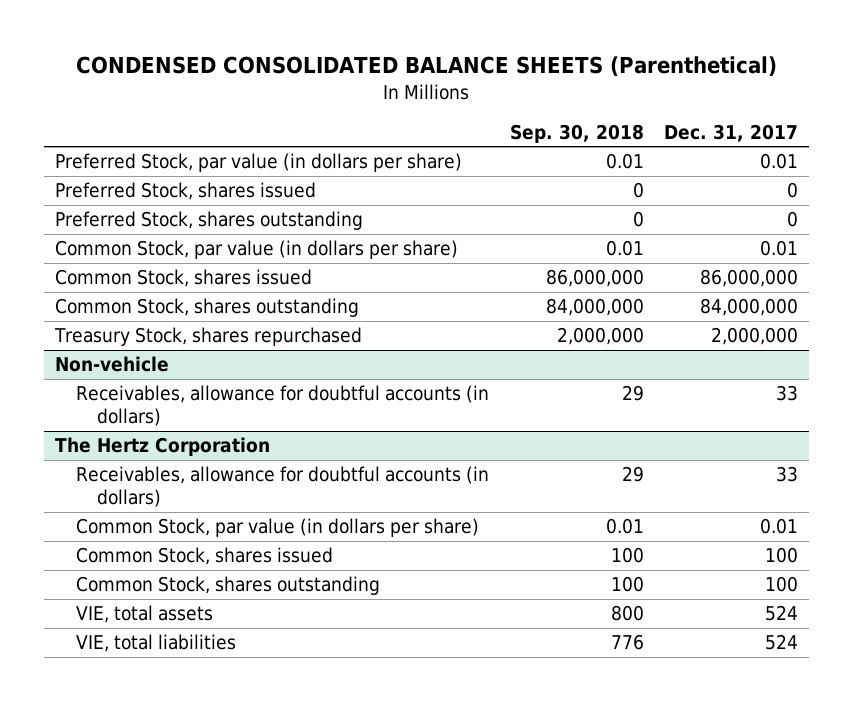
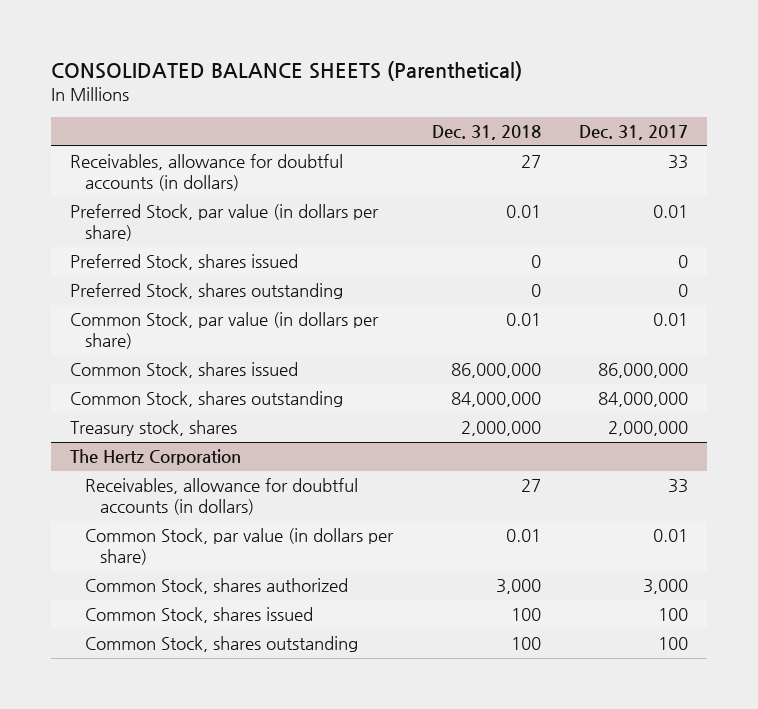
- CONDENSED CONSOLIDATED BALANCE SHEETS (Parenthetical)
+ CONSOLIDATED BALANCE SHEETS (Parenthetical)
- | Sep. 30, 2018 | Dec. 31, 2017
+ | Dec. 31, 2018 | Dec. 31, 2017
+ Receivables, allowance for doubtful accounts (in dollars) | 27 | 33
- Treasury Stock, shares repurchased | 2,000,000 | 2,000,000
- Non-vehicle
- Receivables, allowance for doubtful accounts (in dollars) | 29 | 33
+ Treasury stock, shares | 2,000,000 | 2,000,000
@ The Hertz Corporation
+ Common Stock, shares authorized | 3,000 | 3,000
- VIE, total assets | 800 | 524
- VIE, total liabilities | 776 | 524

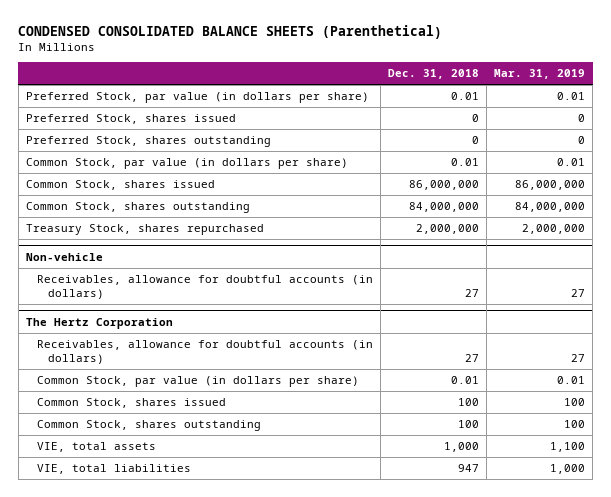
- CONSOLIDATED BALANCE SHEETS (Parenthetical)
+ CONDENSED CONSOLIDATED BALANCE SHEETS (Parenthetical)
- | Dec. 31, 2018 | Dec. 31, 2017
+ | Dec. 31, 2018 | Mar. 31, 2019
- Receivables, allowance for doubtful accounts (in dollars) | 27 | 33
- Treasury stock, shares | 2,000,000 | 2,000,000
+ Treasury Stock, shares repurchased | 2,000,000 | 2,000,000
+ Non-vehicle
+ Receivables, allowance for doubtful accounts (in dollars) | 27 | 27
@ The Hertz Corporation
- Common Stock, shares authorized | 3,000 | 3,000
+ VIE, total assets | 1,000 | 1,100
+ VIE, total liabilities | 947 | 1,000

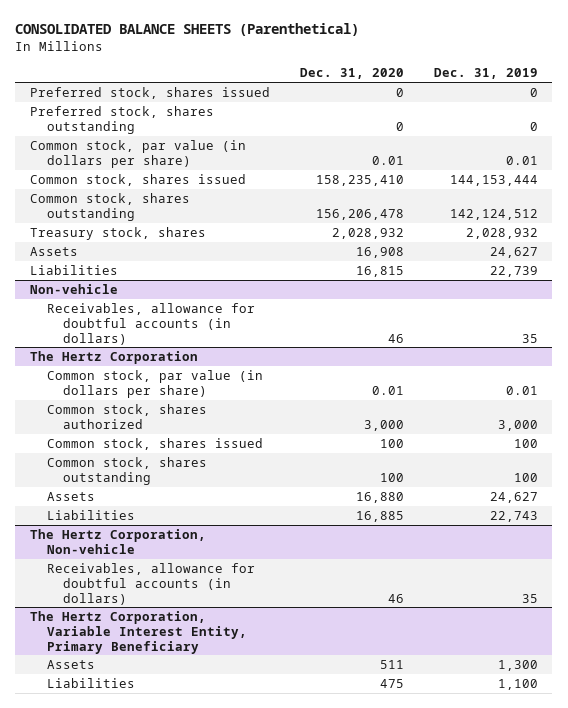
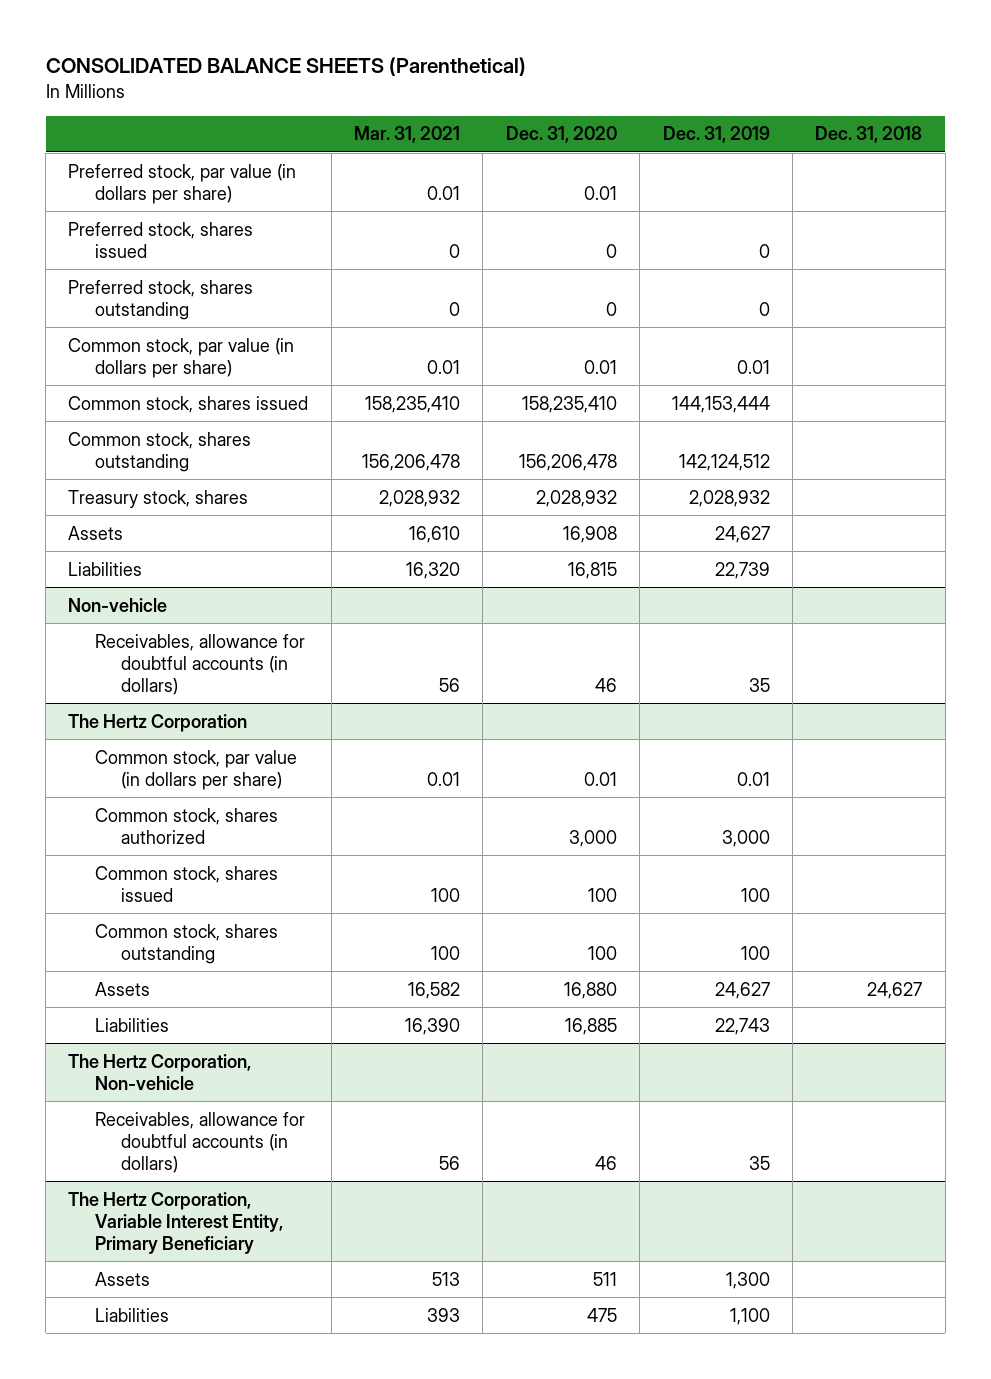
- | Dec. 31, 2020 | Dec. 31, 2019
+ | Mar. 31, 2021 | Dec. 31, 2020 | Dec. 31, 2019 | Dec. 31, 2018
+ Preferred stock, par value (in dollars per share) | 0.01 | 0.01 | |

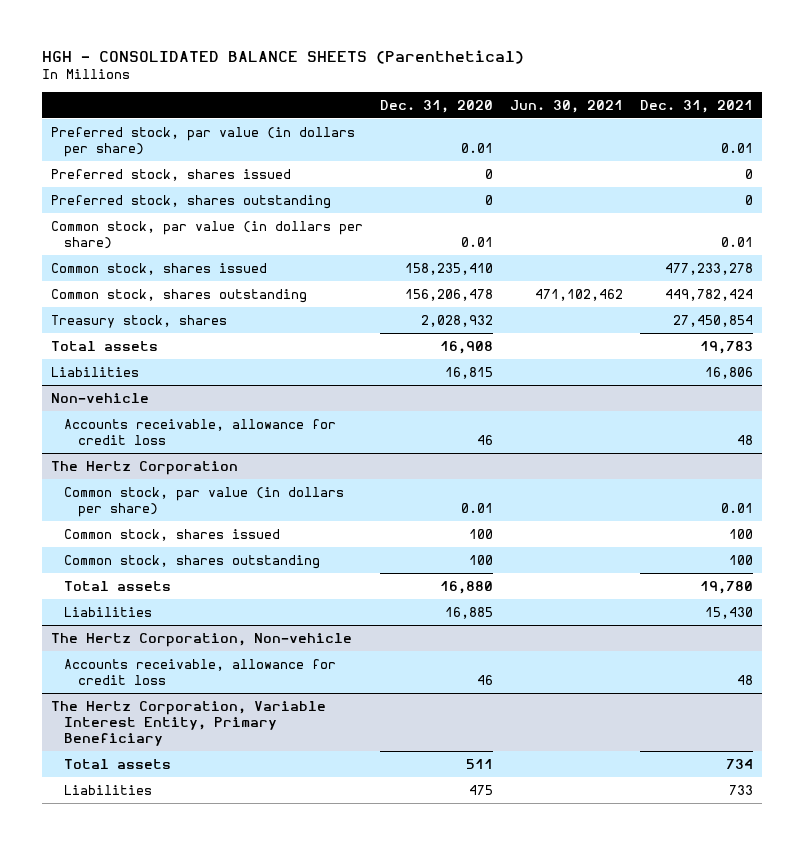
- CONSOLIDATED BALANCE SHEETS (Parenthetical)
+ HGH - CONSOLIDATED BALANCE SHEETS (Parenthetical)
- | Mar. 31, 2021 | Dec. 31, 2020 | Dec. 31, 2019 | Dec. 31, 2018
+ | Dec. 31, 2020 | Jun. 30, 2021 | Dec. 31, 2021
- Assets | 16,610 | 16,908 | 24,627 |
+ Total assets | 16,908 | | 19,783
@ Non-vehicle
- Receivables, allowance for doubtful accounts (in dollars) | 56 | 46 | 35 |
+ Accounts receivable, allowance for credit loss | 46 | | 48
@ The Hertz Corporation
- Common stock, shares authorized | | 3,000 | 3,000 |
- Assets | 16,582 | 16,880 | 24,627 | 24,627
+ Total assets | 16,880 | | 19,780
@ The Hertz Corporation, Non-vehicle
- Receivables, allowance for doubtful accounts (in dollars) | 56 | 46 | 35 |
+ Accounts receivable, allowance for credit loss | 46 | | 48
@ The Hertz Corporation, Variable Interest Entity, Primary Beneficiary
- Assets | 513 | 511 | 1,300 |
+ Total assets | 511 | | 734

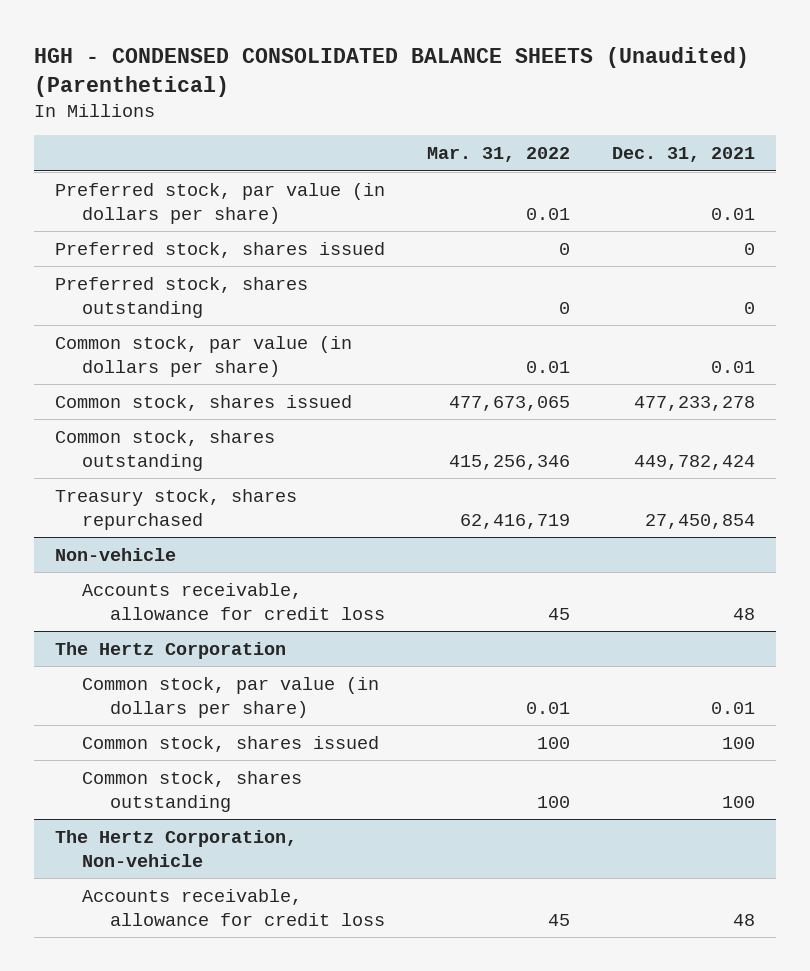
- HGH - CONSOLIDATED BALANCE SHEETS (Parenthetical)
+ HGH - CONDENSED CONSOLIDATED BALANCE SHEETS (Unaudited) (Parenthetical)
- | Dec. 31, 2020 | Jun. 30, 2021 | Dec. 31, 2021
+ | Mar. 31, 2022 | Dec. 31, 2021
- Treasury stock, shares | 2,028,932 | | 27,450,854
- Total assets | 16,908 | | 19,783
- Liabilities | 16,815 | | 16,806
+ Treasury stock, shares repurchased | 62,416,719 | 27,450,854
@ The Hertz Corporation
- Total assets | 16,880 | | 19,780
- Liabilities | 16,885 | | 15,430
- The Hertz Corporation, Variable Interest Entity, Primary Beneficiary
- Total assets | 511 | | 734
- Liabilities | 475 | | 733

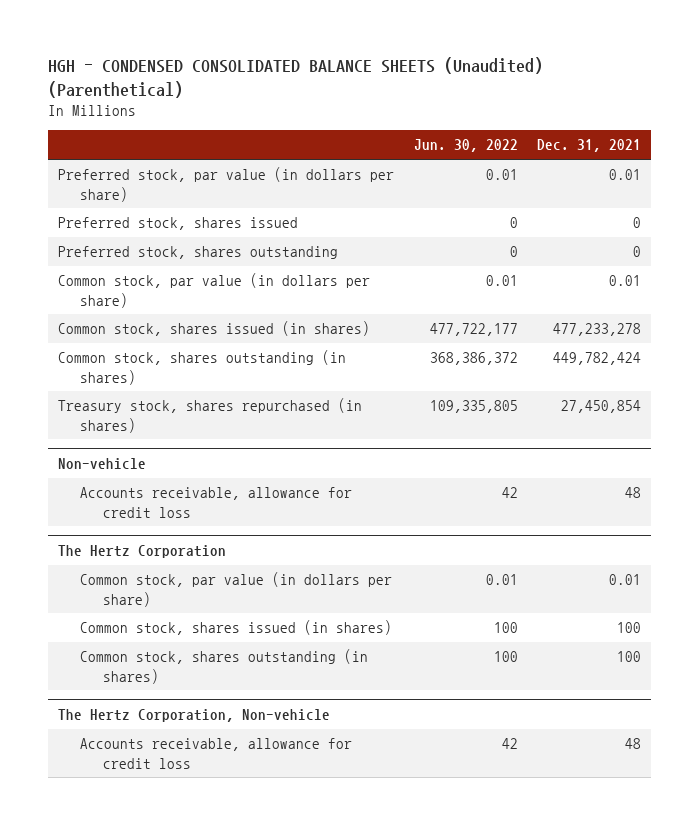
- | Mar. 31, 2022 | Dec. 31, 2021
+ | Jun. 30, 2022 | Dec. 31, 2021
- Common stock, shares issued | 477,673,065 | 477,233,278
- Common stock, shares outstanding | 415,256,346 | 449,782,424
- Treasury stock, shares repurchased | 62,416,719 | 27,450,854
+ Common stock, shares issued (in shares) | 477,722,177 | 477,233,278
+ Common stock, shares outstanding (in shares) | 368,386,372 | 449,782,424
+ Treasury stock, shares repurchased (in shares) | 109,335,805 | 27,450,854
@ The Hertz Corporation
- Common stock, shares issued | 100 | 100
- Common stock, shares outstanding | 100 | 100
+ Common stock, shares issued (in shares) | 100 | 100
+ Common stock, shares outstanding (in shares) | 100 | 100

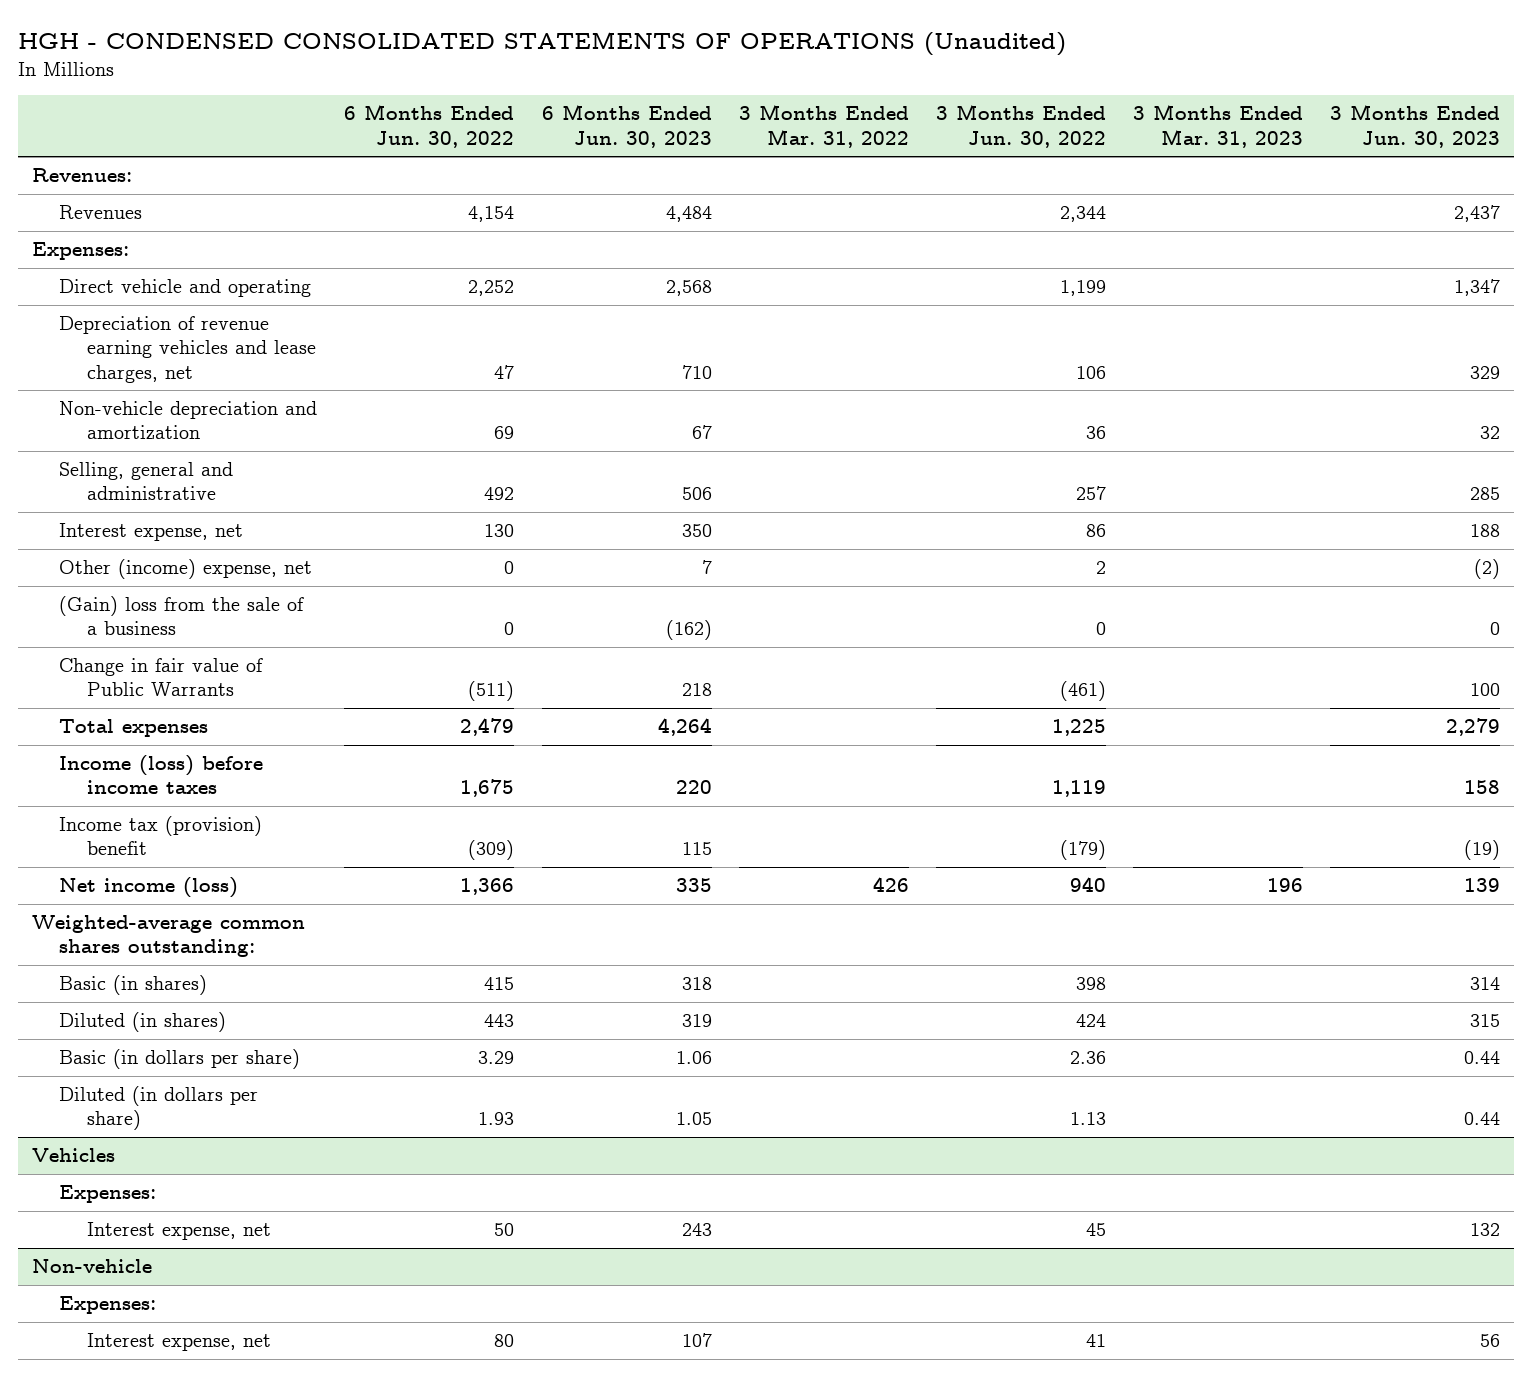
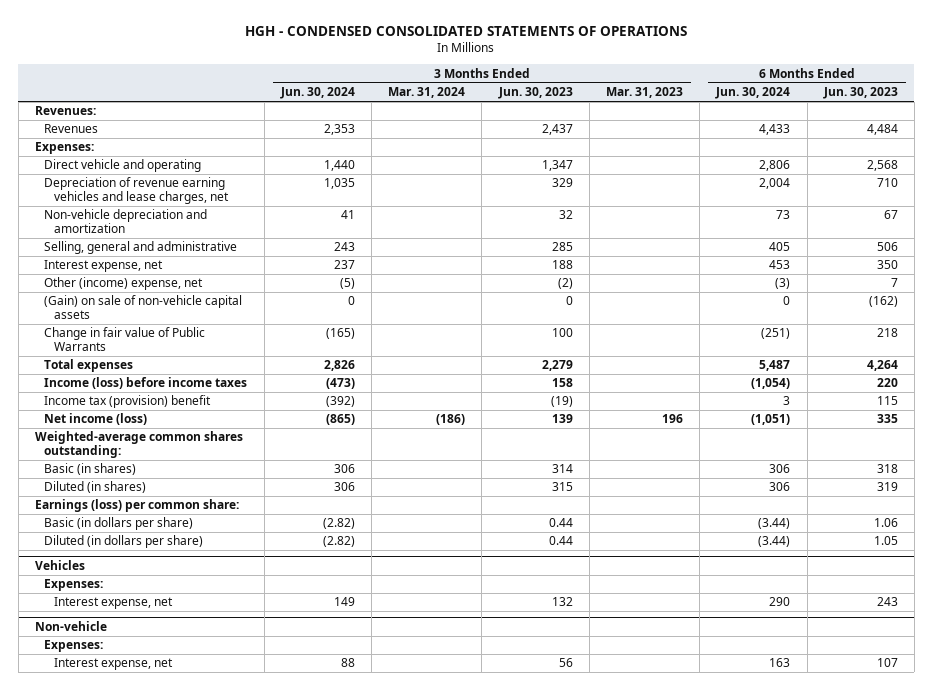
- HGH - CONDENSED CONSOLIDATED STATEMENTS OF OPERATIONS (Unaudited)
+ HGH - CONDENSED CONSOLIDATED STATEMENTS OF OPERATIONS
- | 6 Months Ended Jun. 30, 2022 | 6 Months Ended Jun. 30, 2023 | 3 Months Ended Mar. 31, 2022 | 3 Months Ended Jun. 30, 2022 | 3 Months Ended Mar. 31, 2023 | 3 Months Ended Jun. 30, 2023
+ | 3 Months Ended Jun. 30, 2024 | 3 Months Ended Mar. 31, 2024 | 3 Months Ended Jun. 30, 2023 | 3 Months Ended Mar. 31, 2023 | 6 Months Ended Jun. 30, 2024 | 6 Months Ended Jun. 30, 2023
- (Gain) loss from the sale of a business | 0 | (162) | | 0 | | 0
+ (Gain) on sale of non-vehicle capital assets | 0 | | 0 | | 0 | (162)
+ Earnings (loss) per common share:

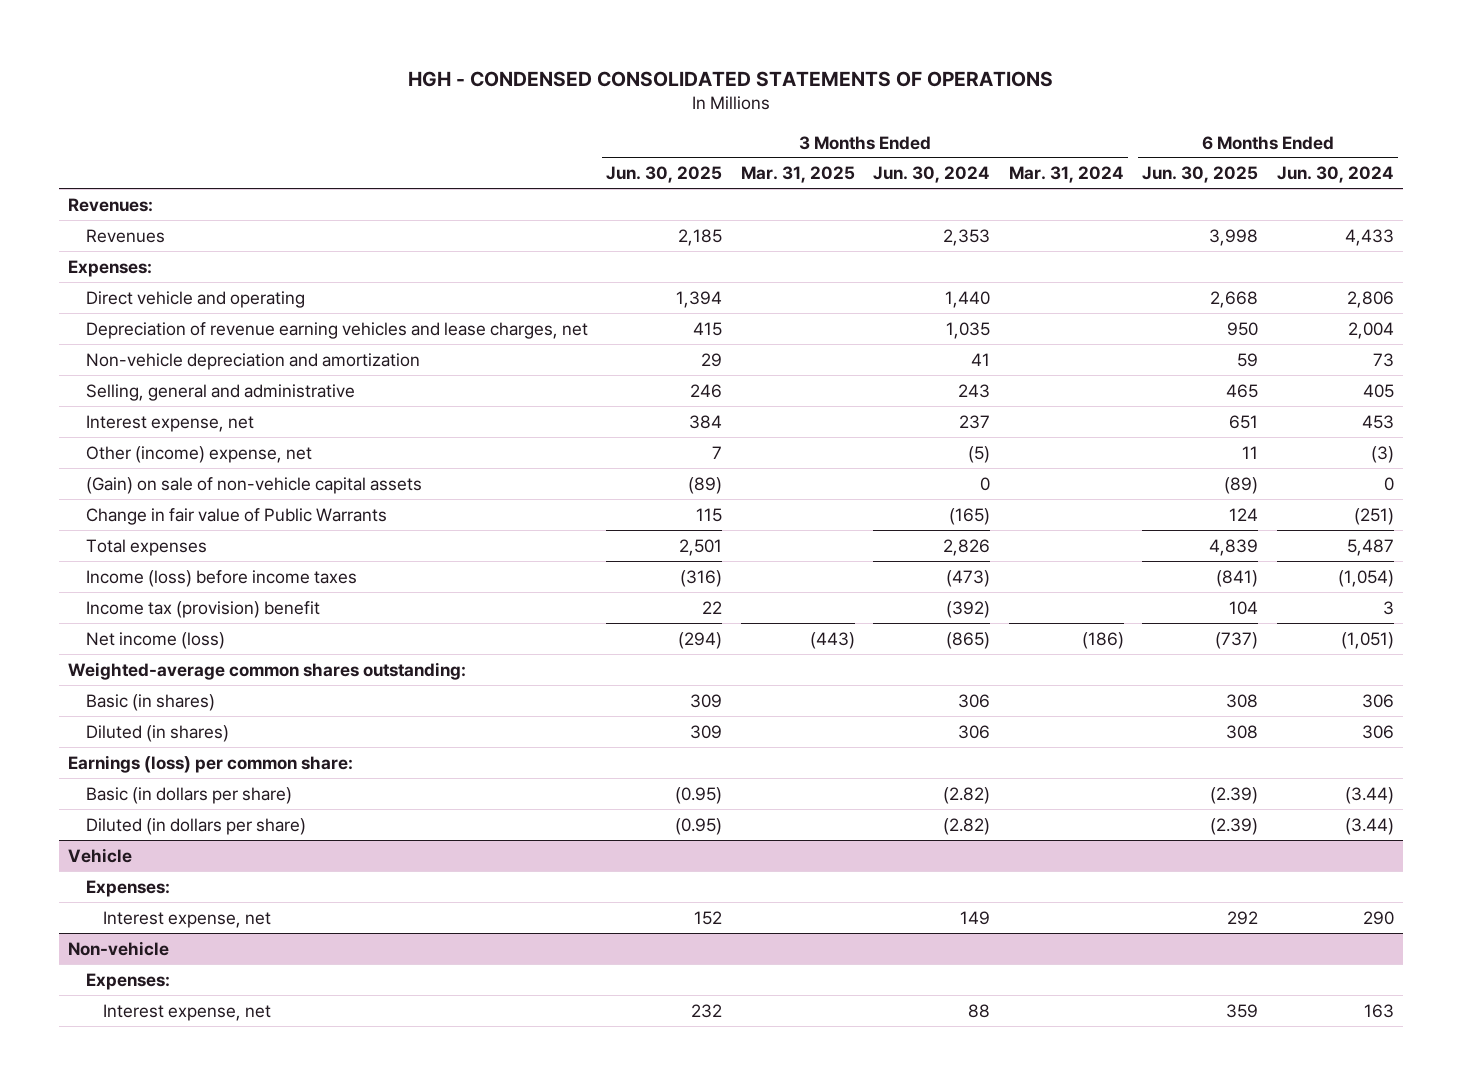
- | 3 Months Ended Jun. 30, 2024 | 3 Months Ended Mar. 31, 2024 | 3 Months Ended Jun. 30, 2023 | 3 Months Ended Mar. 31, 2023 | 6 Months Ended Jun. 30, 2024 | 6 Months Ended Jun. 30, 2023
+ | 3 Months Ended Jun. 30, 2025 | 3 Months Ended Mar. 31, 2025 | 3 Months Ended Jun. 30, 2024 | 3 Months Ended Mar. 31, 2024 | 6 Months Ended Jun. 30, 2025 | 6 Months Ended Jun. 30, 2024
- Vehicles
+ Vehicle

